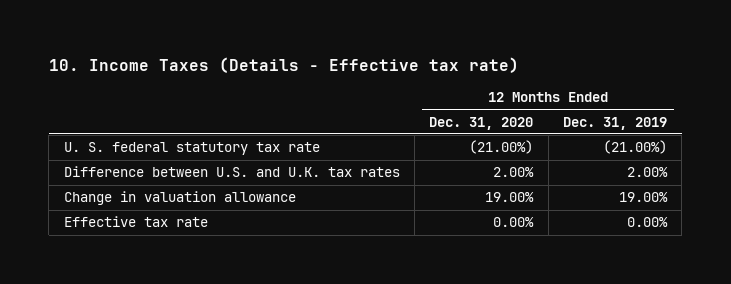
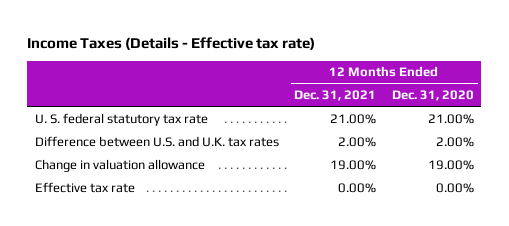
- 10. Income Taxes (Details - Effective tax rate)
+ Income Taxes (Details - Effective tax rate)
- | 12 Months Ended Dec. 31, 2020 | 12 Months Ended Dec. 31, 2019
+ | 12 Months Ended Dec. 31, 2021 | 12 Months Ended Dec. 31, 2020
- U. S. federal statutory tax rate | (21.00%) | (21.00%)
+ U. S. federal statutory tax rate | 21.00% | 21.00%

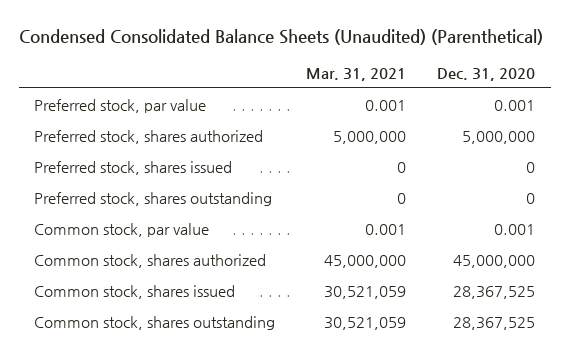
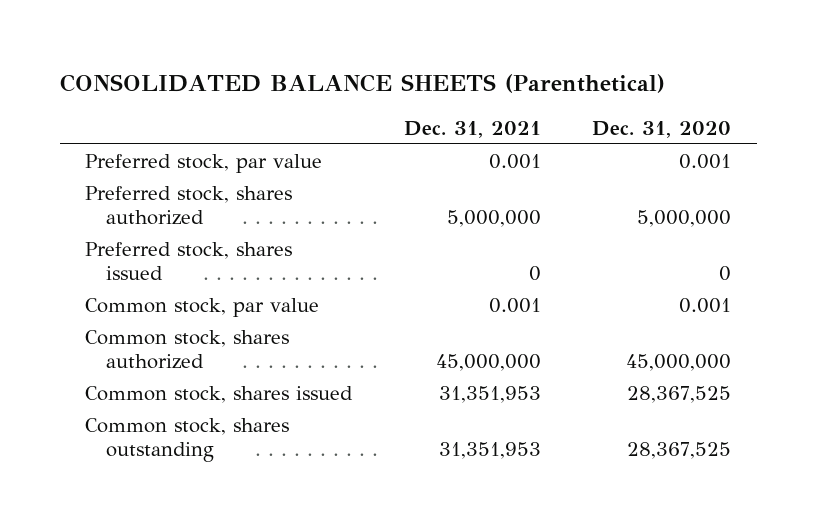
- Condensed Consolidated Balance Sheets (Unaudited) (Parenthetical)
+ CONSOLIDATED BALANCE SHEETS (Parenthetical)
- | Mar. 31, 2021 | Dec. 31, 2020
+ | Dec. 31, 2021 | Dec. 31, 2020
- Preferred stock, shares outstanding | 0 | 0

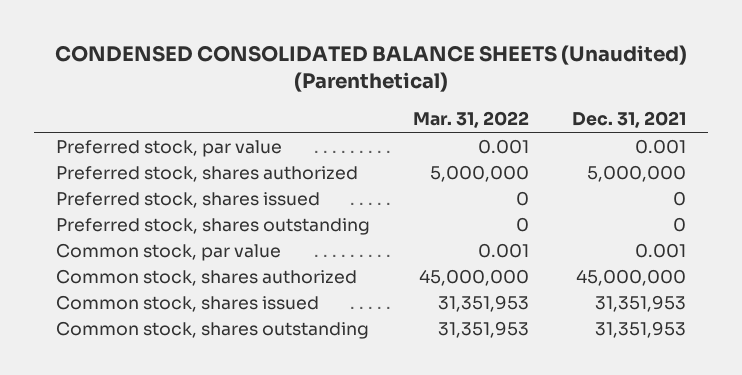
- CONSOLIDATED BALANCE SHEETS (Parenthetical)
+ CONDENSED CONSOLIDATED BALANCE SHEETS (Unaudited) (Parenthetical)
- | Dec. 31, 2021 | Dec. 31, 2020
+ | Mar. 31, 2022 | Dec. 31, 2021
+ Preferred stock, shares outstanding | 0 | 0

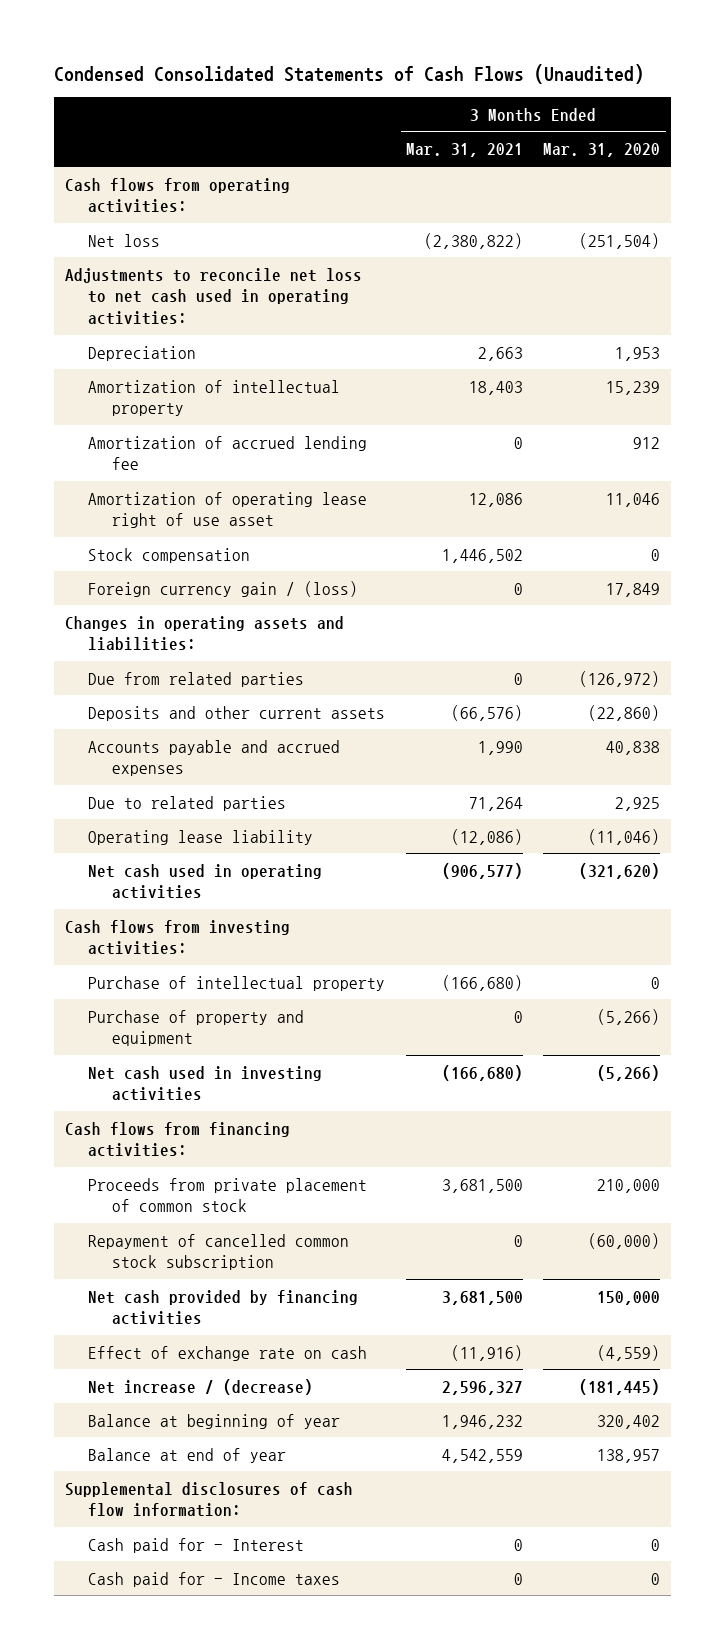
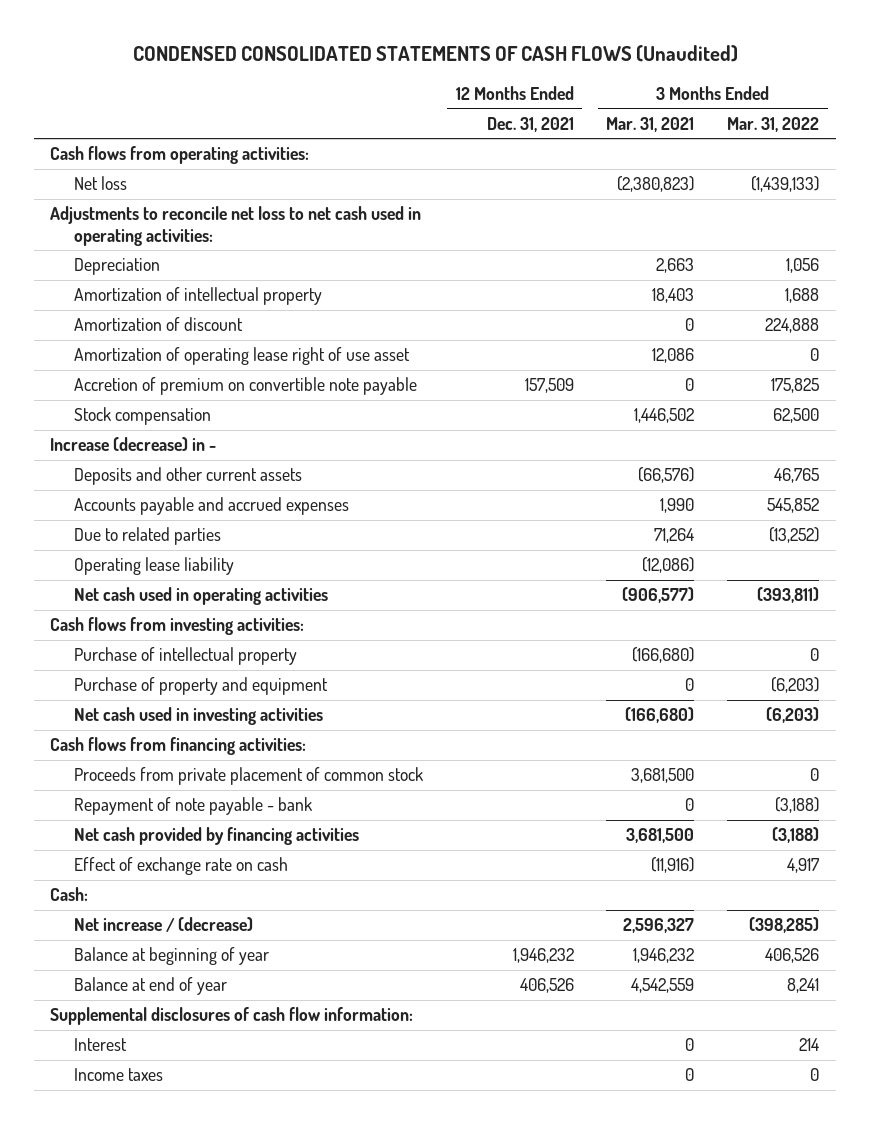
- Condensed Consolidated Statements of Cash Flows (Unaudited)
+ CONDENSED CONSOLIDATED STATEMENTS OF CASH FLOWS (Unaudited)
- | 3 Months Ended Mar. 31, 2021 | 3 Months Ended Mar. 31, 2020
+ | 12 Months Ended Dec. 31, 2021 | 3 Months Ended Mar. 31, 2021 | 3 Months Ended Mar. 31, 2022
- Net loss | (2,380,822) | (251,504)
+ Net loss | | (2,380,823) | (1,439,133)
- Amortization of accrued lending fee | 0 | 912
+ Amortization of discount | | 0 | 224,888
+ Accretion of premium on convertible note payable | 157,509 | 0 | 175,825
- Foreign currency gain / (loss) | 0 | 17,849
- Changes in operating assets and liabilities:
- Due from related parties | 0 | (126,972)
+ Increase (decrease) in -
- Repayment of cancelled common stock subscription | 0 | (60,000)
+ Repayment of note payable - bank | | 0 | (3,188)
+ Cash:
- Cash paid for - Interest | 0 | 0
- Cash paid for - Income taxes | 0 | 0
+ Interest | | 0 | 214
+ Income taxes | | 0 | 0

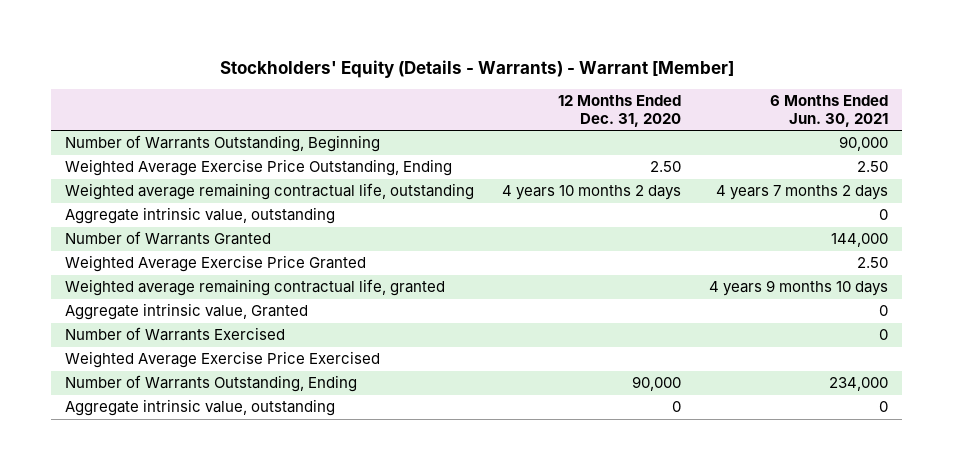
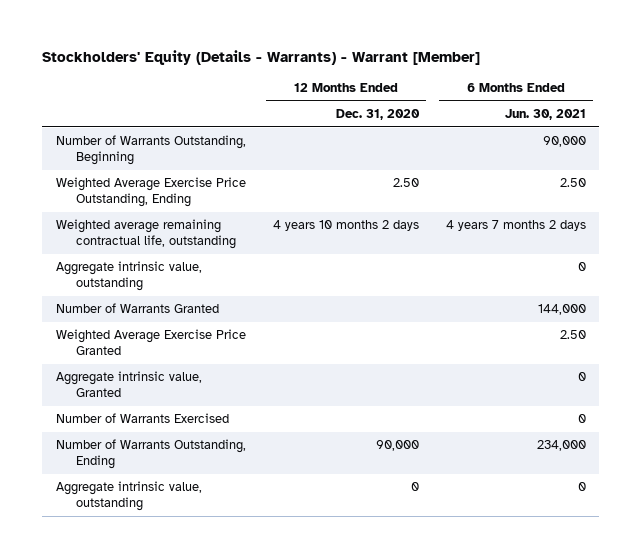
- Weighted average remaining contractual life, granted | | 4 years 9 months 10 days
- Weighted Average Exercise Price Exercised

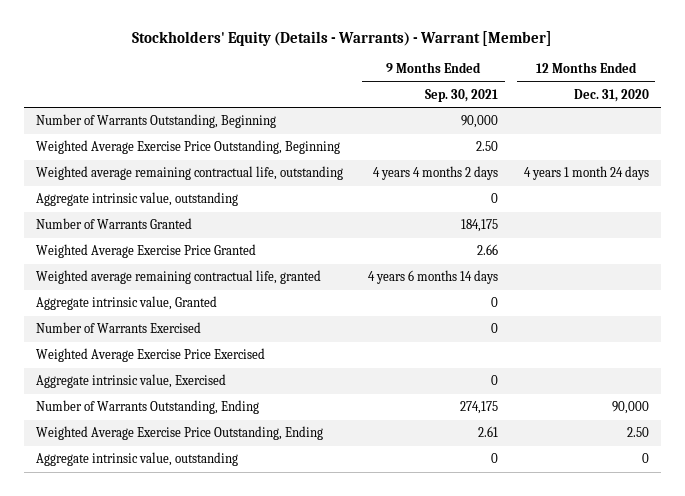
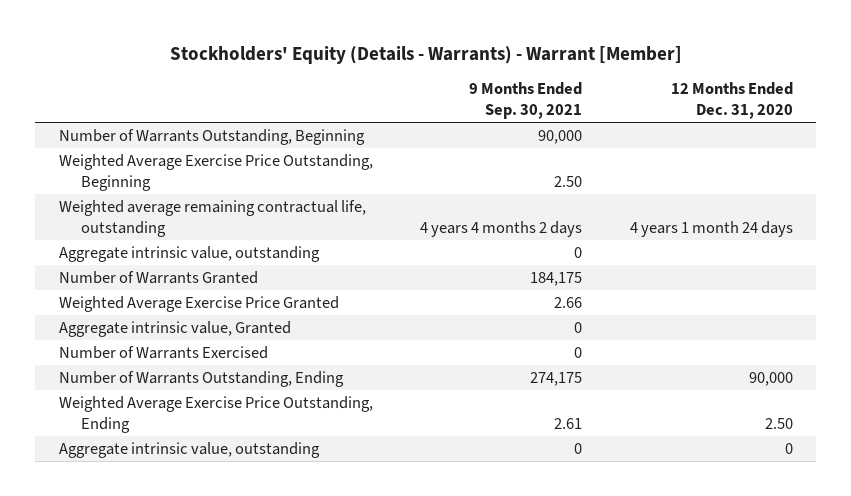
- Weighted average remaining contractual life, granted | 4 years 6 months 14 days |
- Weighted Average Exercise Price Exercised
- Aggregate intrinsic value, Exercised | 0 |

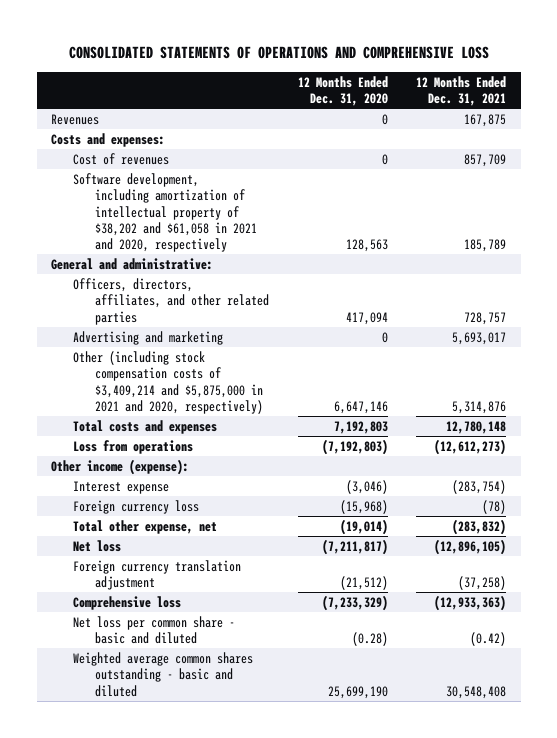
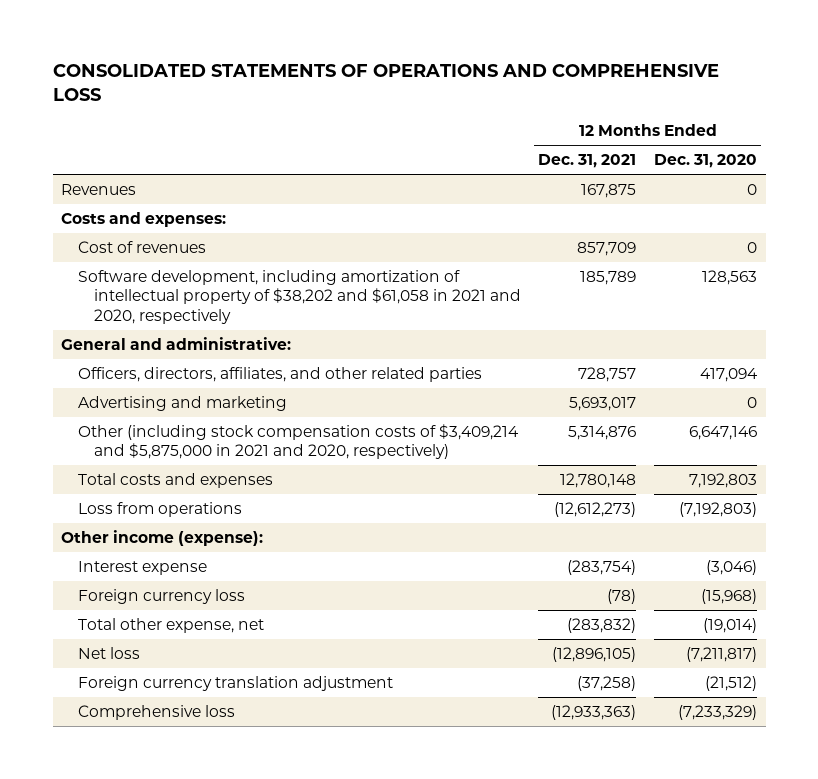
- | 12 Months Ended Dec. 31, 2020 | 12 Months Ended Dec. 31, 2021
+ | 12 Months Ended Dec. 31, 2021 | 12 Months Ended Dec. 31, 2020
- Net loss per common share - basic and diluted | (0.28) | (0.42)
- Weighted average common shares outstanding - basic and diluted | 25,699,190 | 30,548,408

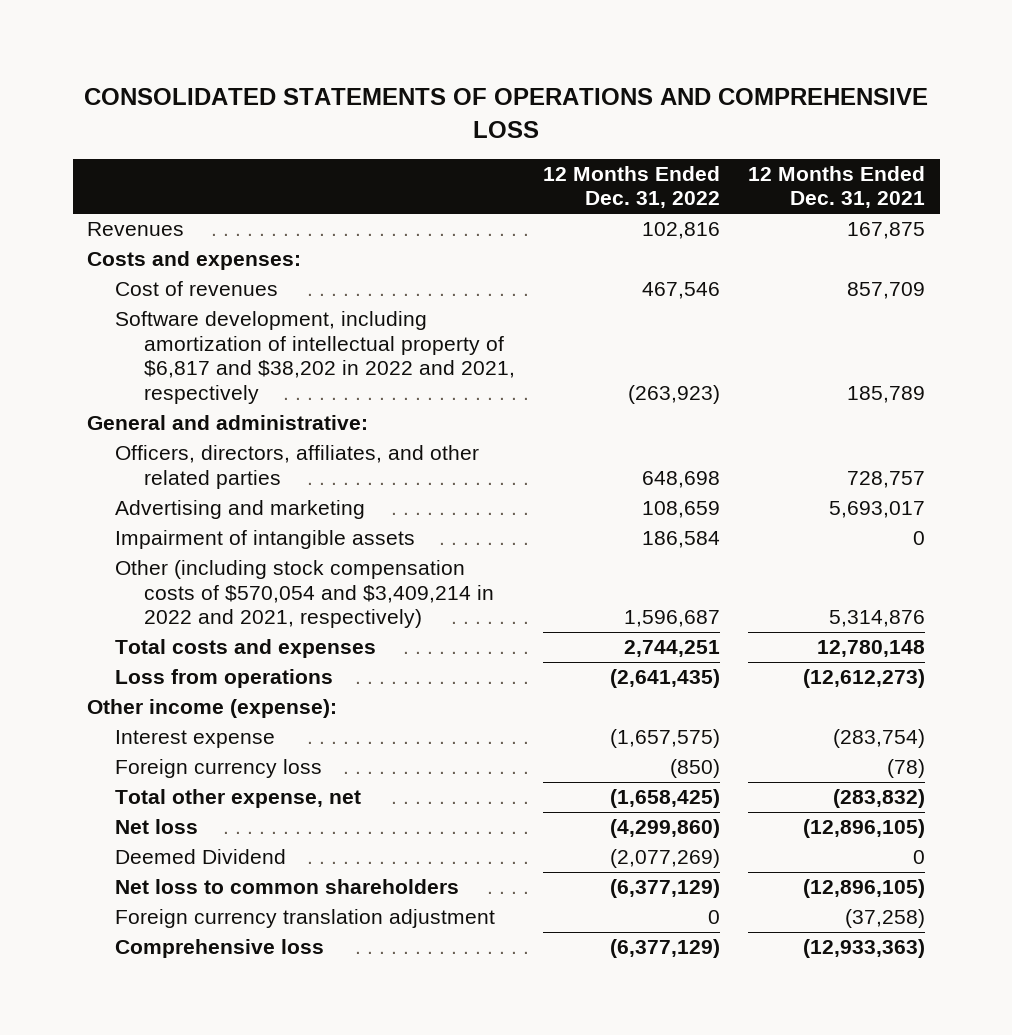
- | 12 Months Ended Dec. 31, 2021 | 12 Months Ended Dec. 31, 2020
+ | 12 Months Ended Dec. 31, 2022 | 12 Months Ended Dec. 31, 2021
- Software development, including amortization of intellectual property of $38,202 and $61,058 in 2021 and 2020, respectively | 185,789 | 128,563
+ Software development, including amortization of intellectual property of $6,817 and $38,202 in 2022 and 2021, respectively | (263,923) | 185,789
- Other (including stock compensation costs of $3,409,214 and $5,875,000 in 2021 and 2020, respectively) | 5,314,876 | 6,647,146
+ Impairment of intangible assets | 186,584 | 0
+ Other (including stock compensation costs of $570,054 and $3,409,214 in 2022 and 2021, respectively) | 1,596,687 | 5,314,876
+ Deemed Dividend | (2,077,269) | 0
+ Net loss to common shareholders | (6,377,129) | (12,896,105)

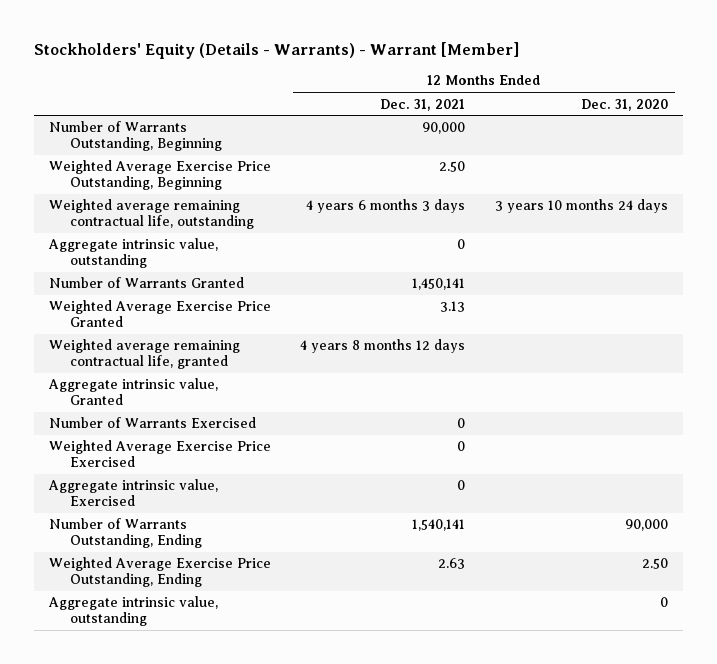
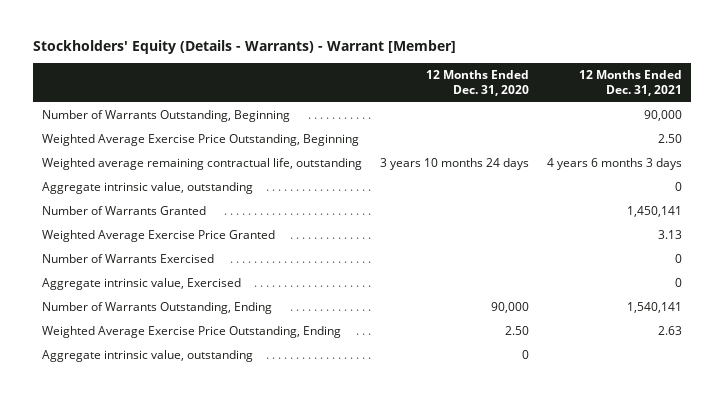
- | 12 Months Ended Dec. 31, 2021 | 12 Months Ended Dec. 31, 2020
+ | 12 Months Ended Dec. 31, 2020 | 12 Months Ended Dec. 31, 2021
- Weighted average remaining contractual life, granted | 4 years 8 months 12 days |
- Aggregate intrinsic value, Granted
- Weighted Average Exercise Price Exercised | 0 |

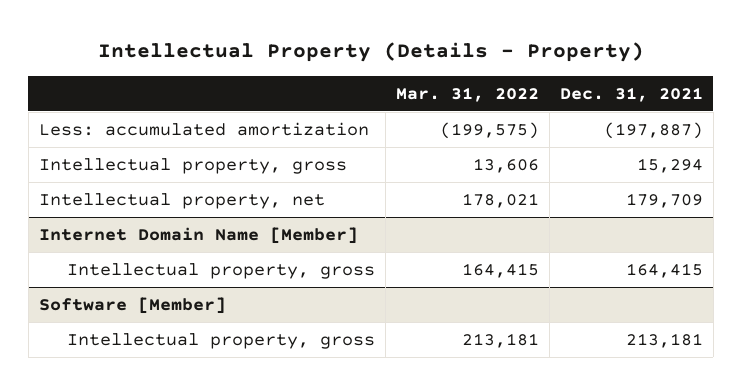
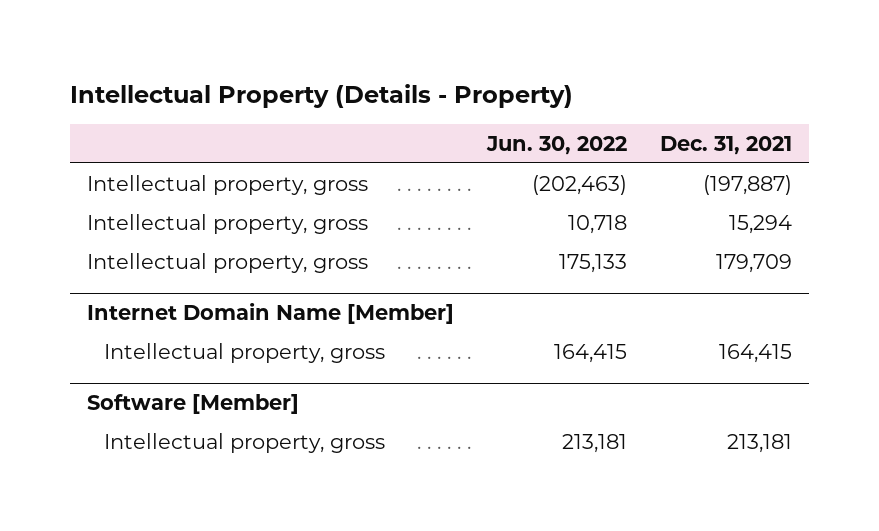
- | Mar. 31, 2022 | Dec. 31, 2021
+ | Jun. 30, 2022 | Dec. 31, 2021
- Less: accumulated amortization | (199,575) | (197,887)
+ Intellectual property, gross | (202,463) | (197,887)
- Intellectual property, net | 178,021 | 179,709
+ Intellectual property, gross | 175,133 | 179,709

